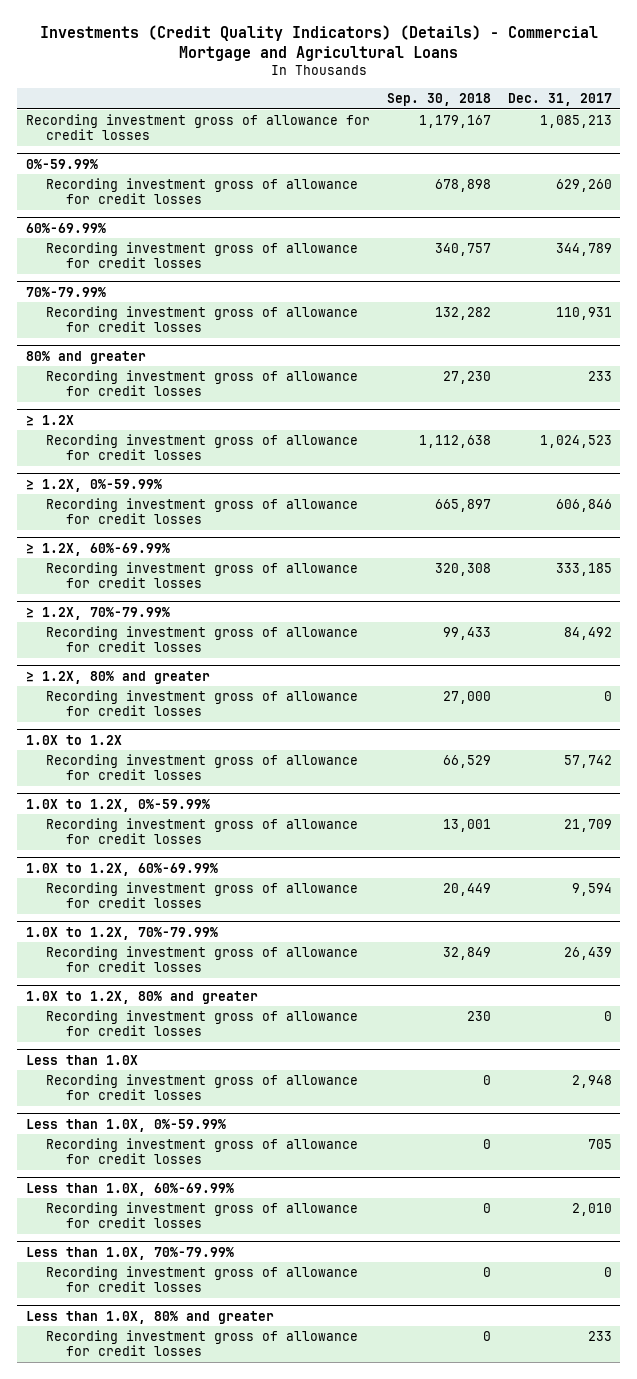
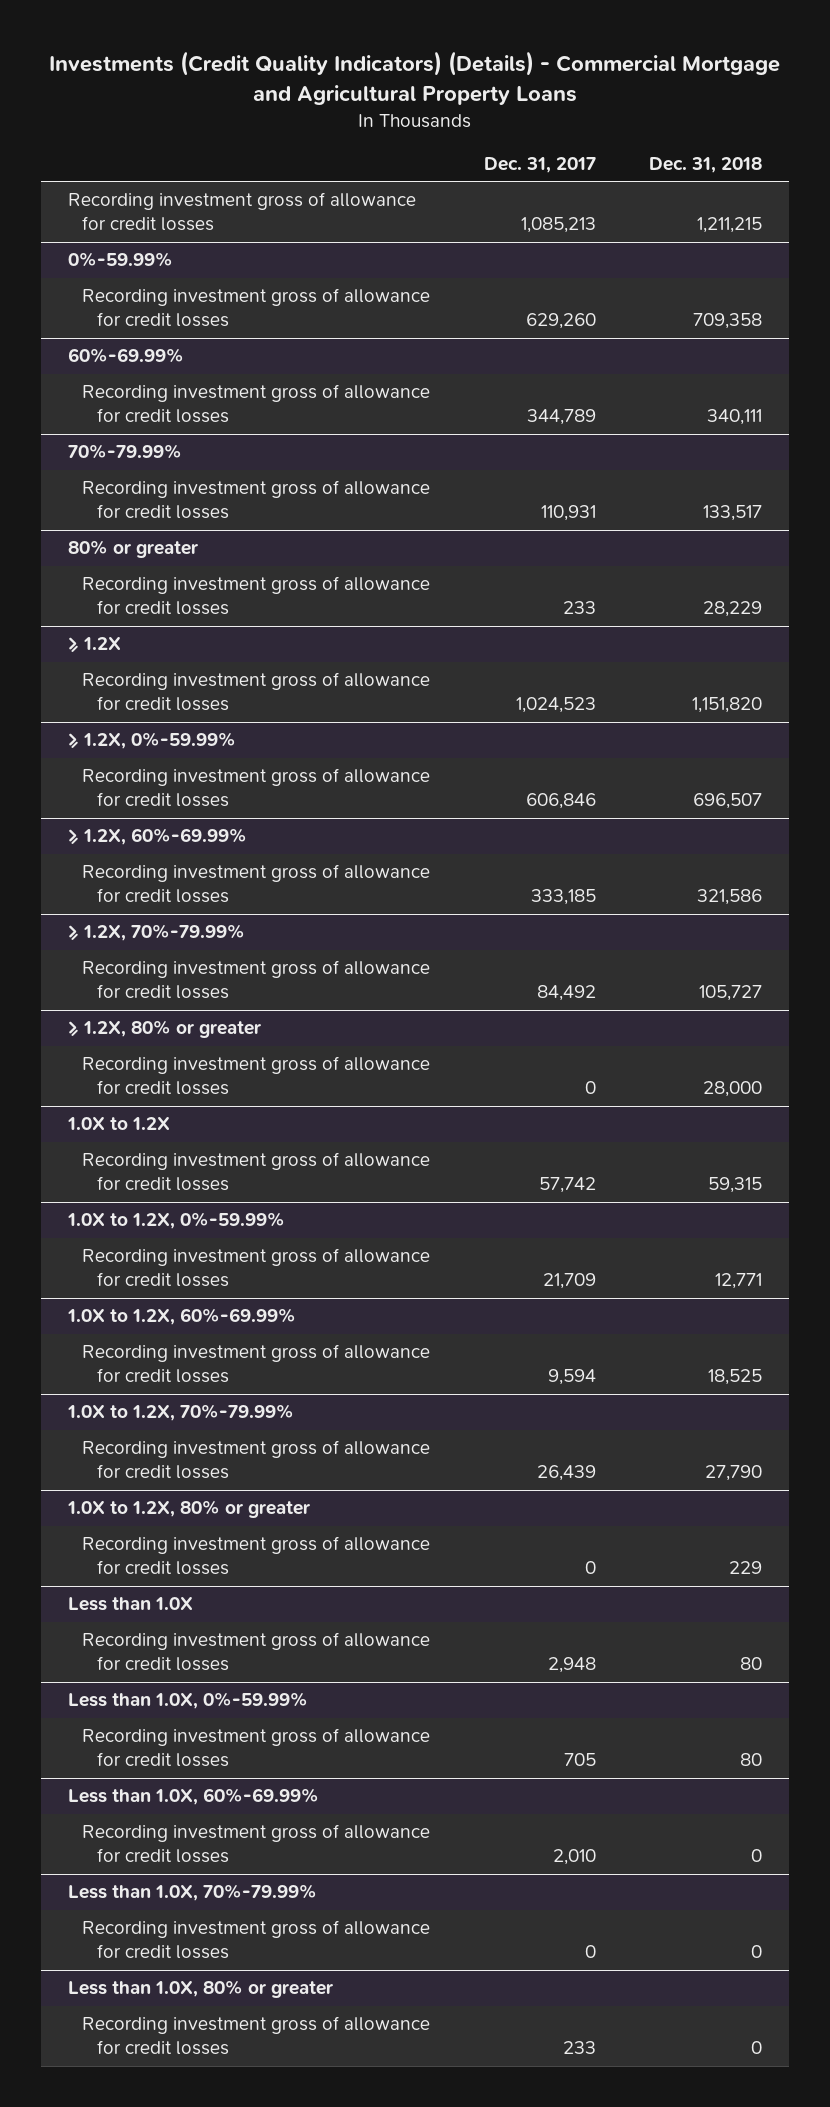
- Investments (Credit Quality Indicators) (Details) - Commercial Mortgage and Agricultural Loans
+ Investments (Credit Quality Indicators) (Details) - Commercial Mortgage and Agricultural Property Loans
- | Sep. 30, 2018 | Dec. 31, 2017
+ | Dec. 31, 2017 | Dec. 31, 2018
- 80% and greater
+ 80% or greater
- ≥ 1.2X, 80% and greater
+ ≥ 1.2X, 80% or greater
- 1.0X to 1.2X, 80% and greater
+ 1.0X to 1.2X, 80% or greater
- Less than 1.0X, 80% and greater
+ Less than 1.0X, 80% or greater

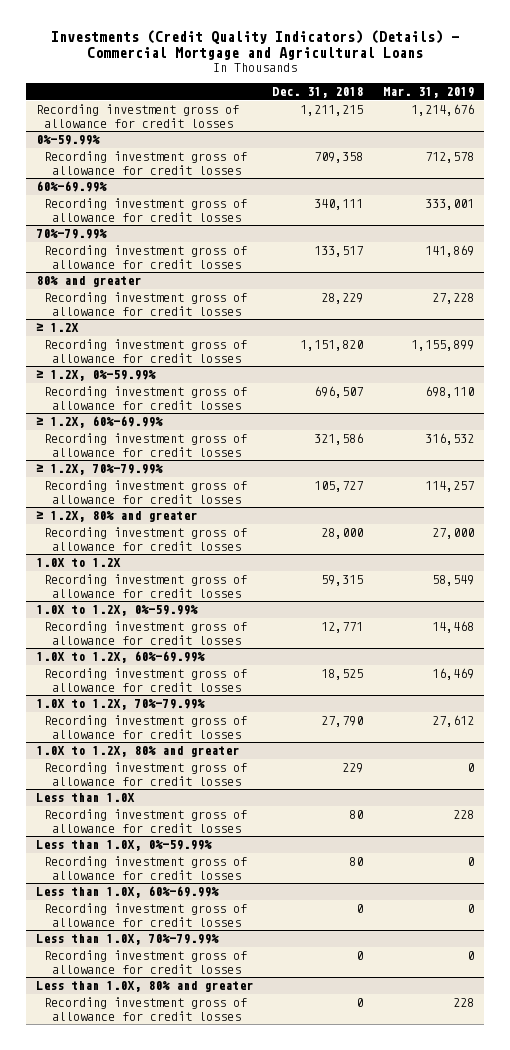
- Investments (Credit Quality Indicators) (Details) - Commercial Mortgage and Agricultural Property Loans
+ Investments (Credit Quality Indicators) (Details) - Commercial Mortgage and Agricultural Loans
- | Dec. 31, 2017 | Dec. 31, 2018
+ | Dec. 31, 2018 | Mar. 31, 2019
- 80% or greater
+ 80% and greater
- ≥ 1.2X, 80% or greater
+ ≥ 1.2X, 80% and greater
- 1.0X to 1.2X, 80% or greater
+ 1.0X to 1.2X, 80% and greater
- Less than 1.0X, 80% or greater
+ Less than 1.0X, 80% and greater

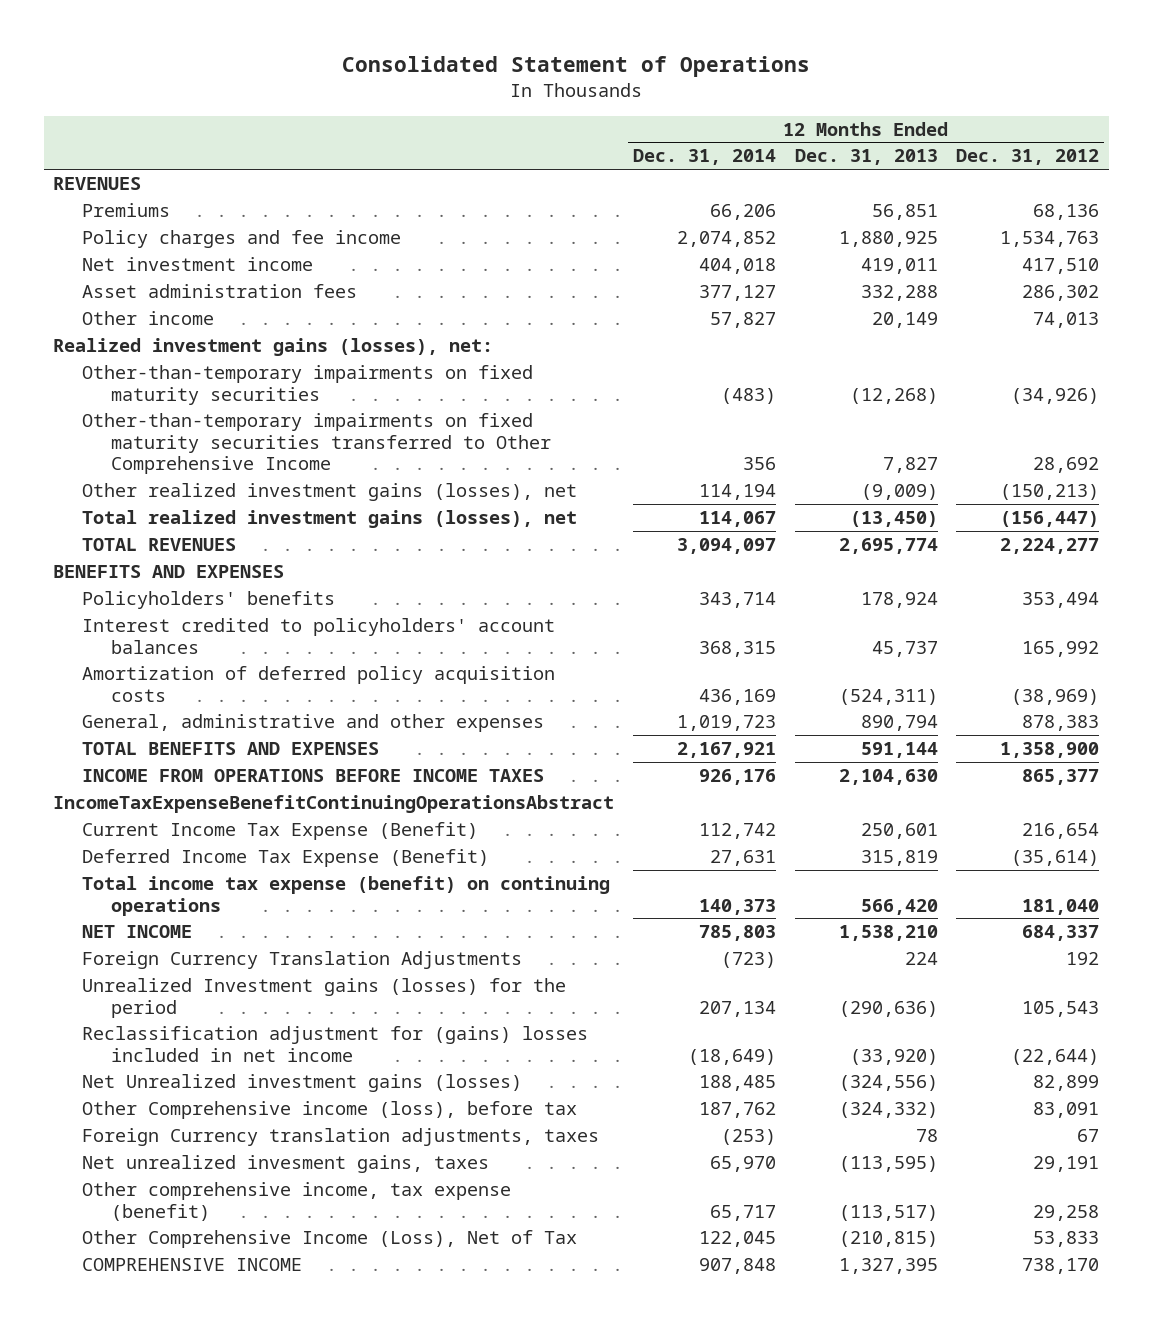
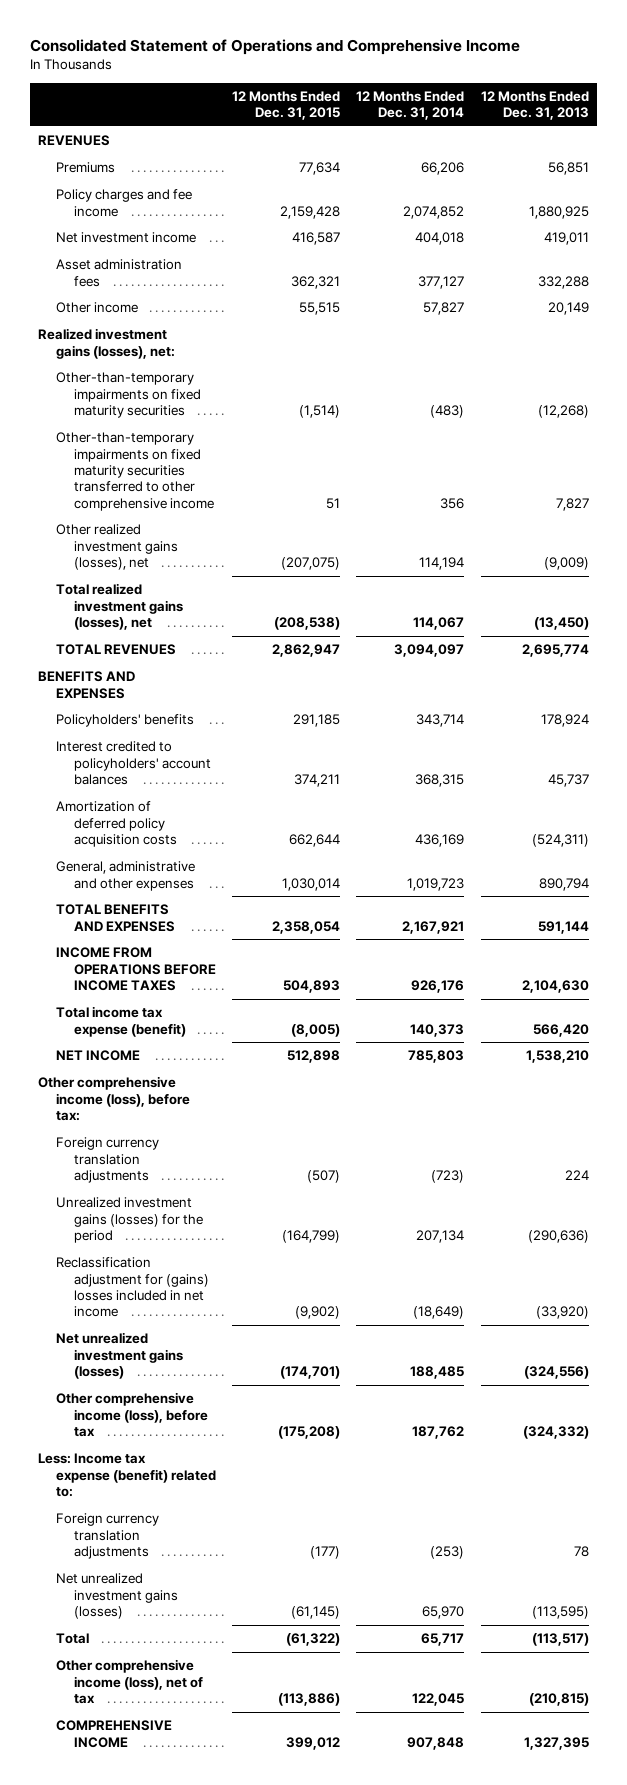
- Consolidated Statement of Operations
+ Consolidated Statement of Operations and Comprehensive Income
- | 12 Months Ended Dec. 31, 2014 | 12 Months Ended Dec. 31, 2013 | 12 Months Ended Dec. 31, 2012
+ | 12 Months Ended Dec. 31, 2015 | 12 Months Ended Dec. 31, 2014 | 12 Months Ended Dec. 31, 2013
- Other-than-temporary impairments on fixed maturity securities transferred to Other Comprehensive Income | 356 | 7,827 | 28,692
+ Other-than-temporary impairments on fixed maturity securities transferred to other comprehensive income | 51 | 356 | 7,827
- IncomeTaxExpenseBenefitContinuingOperationsAbstract
- Current Income Tax Expense (Benefit) | 112,742 | 250,601 | 216,654
- Deferred Income Tax Expense (Benefit) | 27,631 | 315,819 | (35,614)
- Total income tax expense (benefit) on continuing operations | 140,373 | 566,420 | 181,040
+ Total income tax expense (benefit) | (8,005) | 140,373 | 566,420
- Foreign Currency Translation Adjustments | (723) | 224 | 192
- Unrealized Investment gains (losses) for the period | 207,134 | (290,636) | 105,543
+ Other comprehensive income (loss), before tax:
+ Foreign currency translation adjustments | (507) | (723) | 224
+ Unrealized investment gains (losses) for the period | (164,799) | 207,134 | (290,636)
- Net Unrealized investment gains (losses) | 188,485 | (324,556) | 82,899
- Other Comprehensive income (loss), before tax | 187,762 | (324,332) | 83,091
- Foreign Currency translation adjustments, taxes | (253) | 78 | 67
- Net unrealized invesment gains, taxes | 65,970 | (113,595) | 29,191
- Other comprehensive income, tax expense (benefit) | 65,717 | (113,517) | 29,258
- Other Comprehensive Income (Loss), Net of Tax | 122,045 | (210,815) | 53,833
+ Net unrealized investment gains (losses) | (174,701) | 188,485 | (324,556)
+ Other comprehensive income (loss), before tax | (175,208) | 187,762 | (324,332)
+ Less: Income tax expense (benefit) related to:
+ Foreign currency translation adjustments | (177) | (253) | 78
+ Net unrealized investment gains (losses) | (61,145) | 65,970 | (113,595)
+ Total | (61,322) | 65,717 | (113,517)
+ Other comprehensive income (loss), net of tax | (113,886) | 122,045 | (210,815)

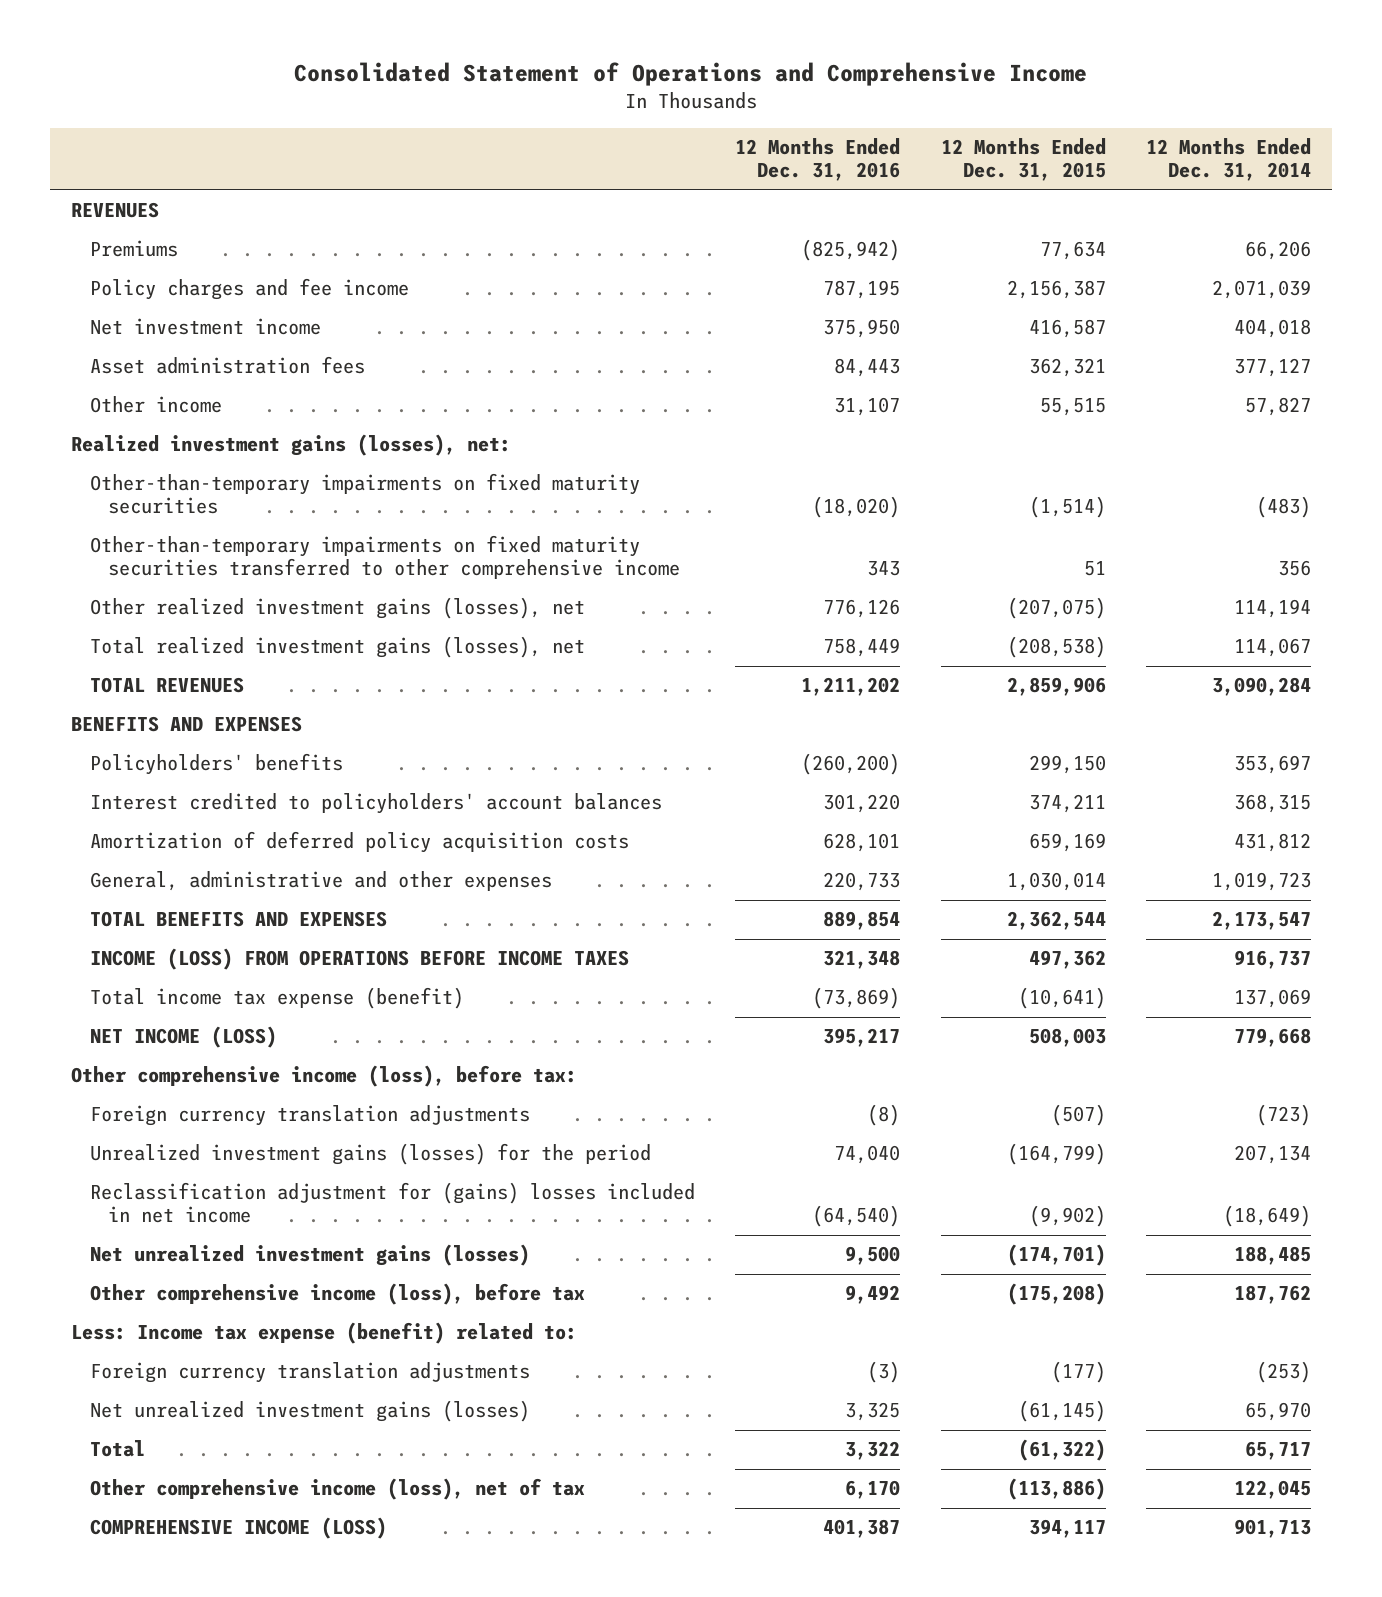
- | 12 Months Ended Dec. 31, 2015 | 12 Months Ended Dec. 31, 2014 | 12 Months Ended Dec. 31, 2013
+ | 12 Months Ended Dec. 31, 2016 | 12 Months Ended Dec. 31, 2015 | 12 Months Ended Dec. 31, 2014
- Policy charges and fee income | 2,159,428 | 2,074,852 | 1,880,925
+ Policy charges and fee income | 787,195 | 2,156,387 | 2,071,039
- TOTAL REVENUES | 2,862,947 | 3,094,097 | 2,695,774
+ TOTAL REVENUES | 1,211,202 | 2,859,906 | 3,090,284
- Policyholders' benefits | 291,185 | 343,714 | 178,924
+ Policyholders' benefits | (260,200) | 299,150 | 353,697
- Amortization of deferred policy acquisition costs | 662,644 | 436,169 | (524,311)
+ Amortization of deferred policy acquisition costs | 628,101 | 659,169 | 431,812
- TOTAL BENEFITS AND EXPENSES | 2,358,054 | 2,167,921 | 591,144
- INCOME FROM OPERATIONS BEFORE INCOME TAXES | 504,893 | 926,176 | 2,104,630
- Total income tax expense (benefit) | (8,005) | 140,373 | 566,420
- NET INCOME | 512,898 | 785,803 | 1,538,210
+ TOTAL BENEFITS AND EXPENSES | 889,854 | 2,362,544 | 2,173,547
+ INCOME (LOSS) FROM OPERATIONS BEFORE INCOME TAXES | 321,348 | 497,362 | 916,737
+ Total income tax expense (benefit) | (73,869) | (10,641) | 137,069
+ NET INCOME (LOSS) | 395,217 | 508,003 | 779,668
- COMPREHENSIVE INCOME | 399,012 | 907,848 | 1,327,395
+ COMPREHENSIVE INCOME (LOSS) | 401,387 | 394,117 | 901,713

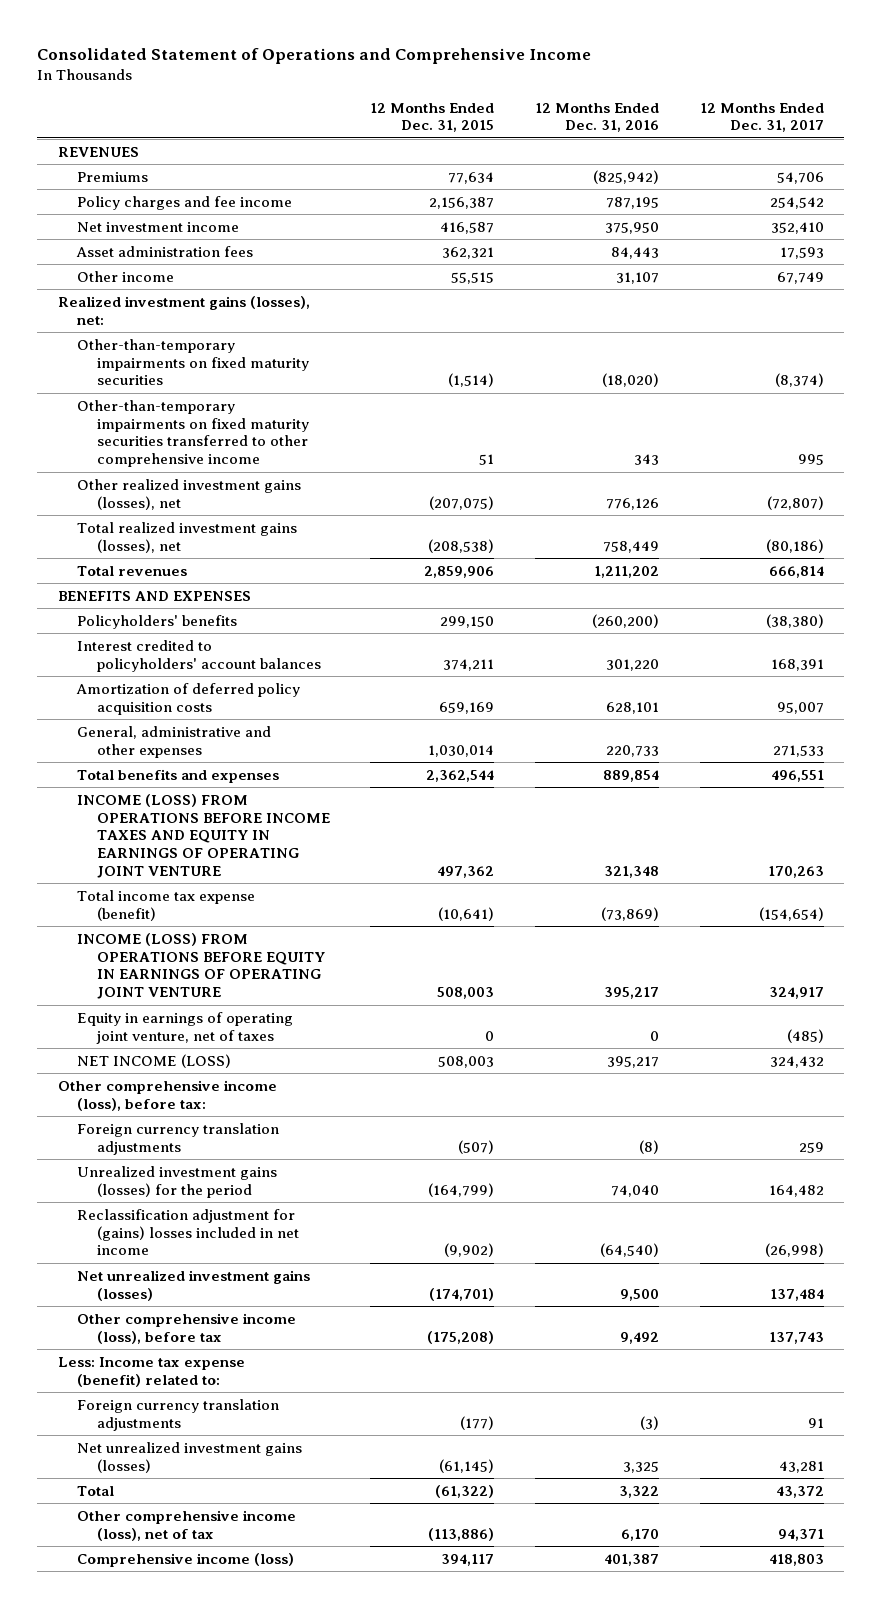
- | 12 Months Ended Dec. 31, 2016 | 12 Months Ended Dec. 31, 2015 | 12 Months Ended Dec. 31, 2014
+ | 12 Months Ended Dec. 31, 2015 | 12 Months Ended Dec. 31, 2016 | 12 Months Ended Dec. 31, 2017
- TOTAL REVENUES | 1,211,202 | 2,859,906 | 3,090,284
+ Total revenues | 2,859,906 | 1,211,202 | 666,814
- TOTAL BENEFITS AND EXPENSES | 889,854 | 2,362,544 | 2,173,547
- INCOME (LOSS) FROM OPERATIONS BEFORE INCOME TAXES | 321,348 | 497,362 | 916,737
+ Total benefits and expenses | 2,362,544 | 889,854 | 496,551
+ INCOME (LOSS) FROM OPERATIONS BEFORE INCOME TAXES AND EQUITY IN EARNINGS OF OPERATING JOINT VENTURE | 497,362 | 321,348 | 170,263
+ INCOME (LOSS) FROM OPERATIONS BEFORE EQUITY IN EARNINGS OF OPERATING JOINT VENTURE | 508,003 | 395,217 | 324,917
+ Equity in earnings of operating joint venture, net of taxes | 0 | 0 | (485)
- COMPREHENSIVE INCOME (LOSS) | 401,387 | 394,117 | 901,713
+ Comprehensive income (loss) | 394,117 | 401,387 | 418,803

